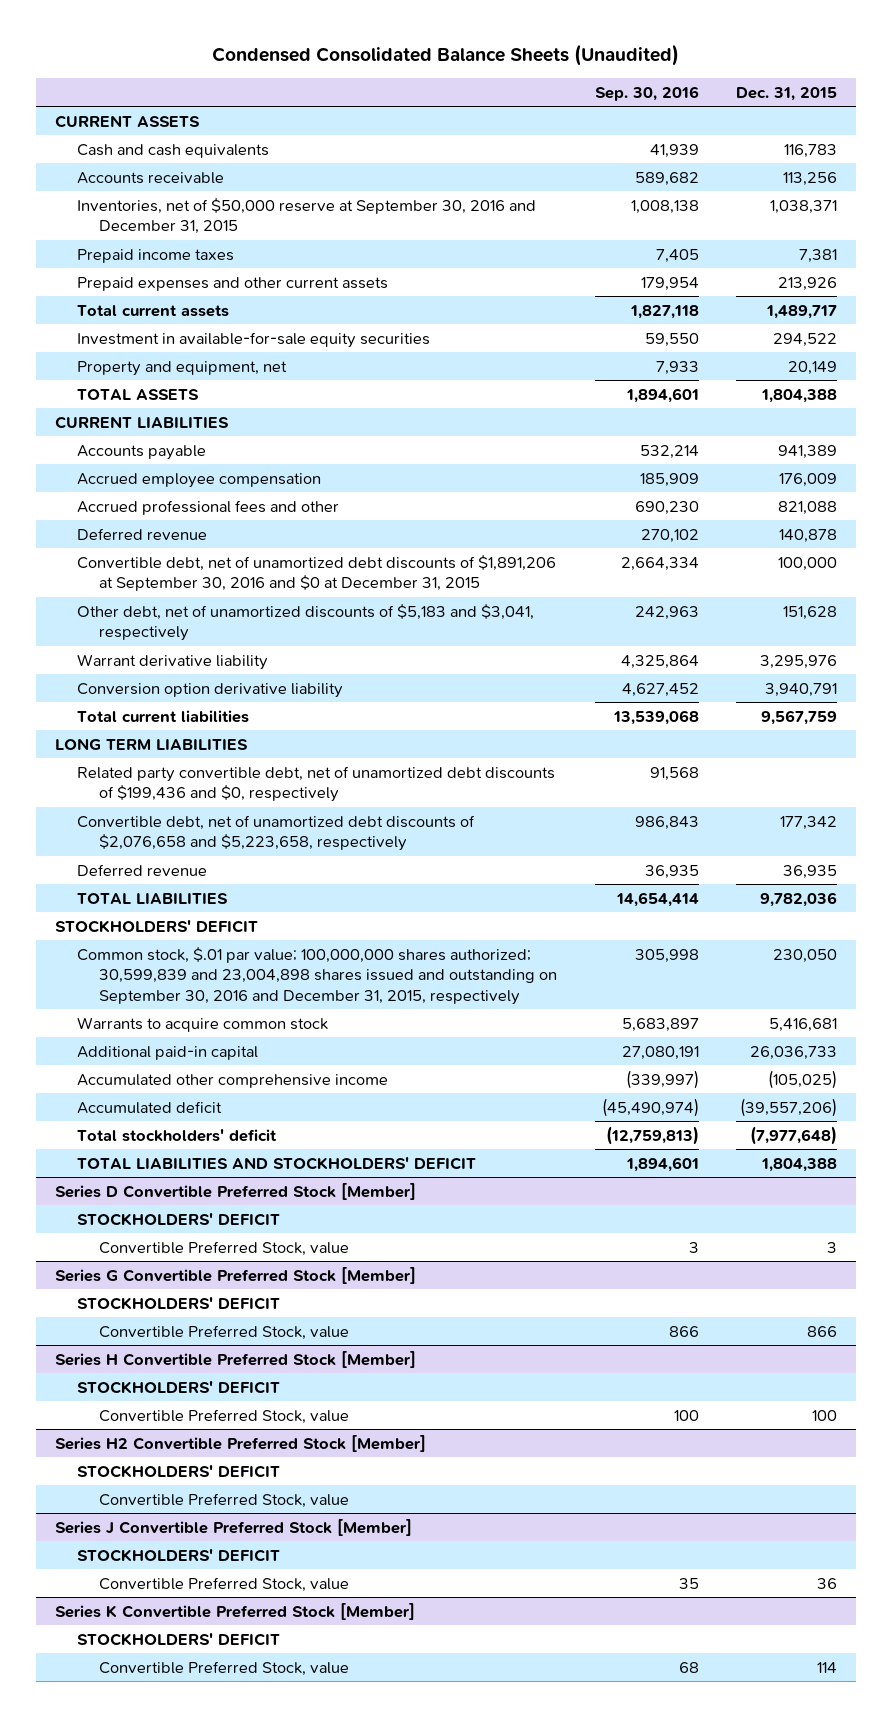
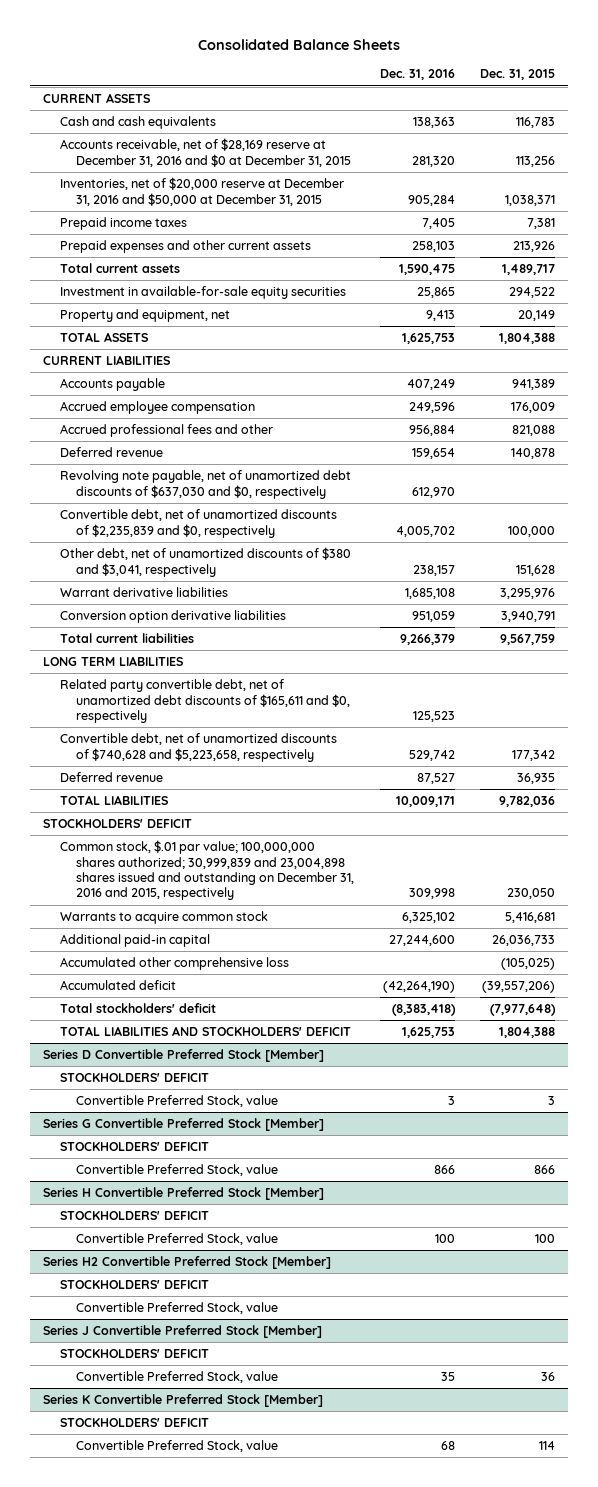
- Condensed Consolidated Balance Sheets (Unaudited)
+ Consolidated Balance Sheets
- | Sep. 30, 2016 | Dec. 31, 2015
+ | Dec. 31, 2016 | Dec. 31, 2015
- Accounts receivable | 589,682 | 113,256
- Inventories, net of $50,000 reserve at September 30, 2016 and December 31, 2015 | 1,008,138 | 1,038,371
+ Accounts receivable, net of $28,169 reserve at December 31, 2016 and $0 at December 31, 2015 | 281,320 | 113,256
+ Inventories, net of $20,000 reserve at December 31, 2016 and $50,000 at December 31, 2015 | 905,284 | 1,038,371
- Convertible debt, net of unamortized debt discounts of $1,891,206 at September 30, 2016 and $0 at December 31, 2015 | 2,664,334 | 100,000
- Other debt, net of unamortized discounts of $5,183 and $3,041, respectively | 242,963 | 151,628
- Warrant derivative liability | 4,325,864 | 3,295,976
- Conversion option derivative liability | 4,627,452 | 3,940,791
+ Revolving note payable, net of unamortized debt discounts of $637,030 and $0, respectively | 612,970 |
+ Convertible debt, net of unamortized discounts of $2,235,839 and $0, respectively | 4,005,702 | 100,000
+ Other debt, net of unamortized discounts of $380 and $3,041, respectively | 238,157 | 151,628
+ Warrant derivative liabilities | 1,685,108 | 3,295,976
+ Conversion option derivative liabilities | 951,059 | 3,940,791
- Related party convertible debt, net of unamortized debt discounts of $199,436 and $0, respectively | 91,568 |
- Convertible debt, net of unamortized debt discounts of $2,076,658 and $5,223,658, respectively | 986,843 | 177,342
+ Related party convertible debt, net of unamortized debt discounts of $165,611 and $0, respectively | 125,523 |
+ Convertible debt, net of unamortized discounts of $740,628 and $5,223,658, respectively | 529,742 | 177,342
- Common stock, $.01 par value; 100,000,000 shares authorized; 30,599,839 and 23,004,898 shares issued and outstanding on September 30, 2016 and December 31, 2015, respectively | 305,998 | 230,050
+ Common stock, $.01 par value; 100,000,000 shares authorized; 30,999,839 and 23,004,898 shares issued and outstanding on December 31, 2016 and 2015, respectively | 309,998 | 230,050
- Accumulated other comprehensive income | (339,997) | (105,025)
+ Accumulated other comprehensive loss | | (105,025)

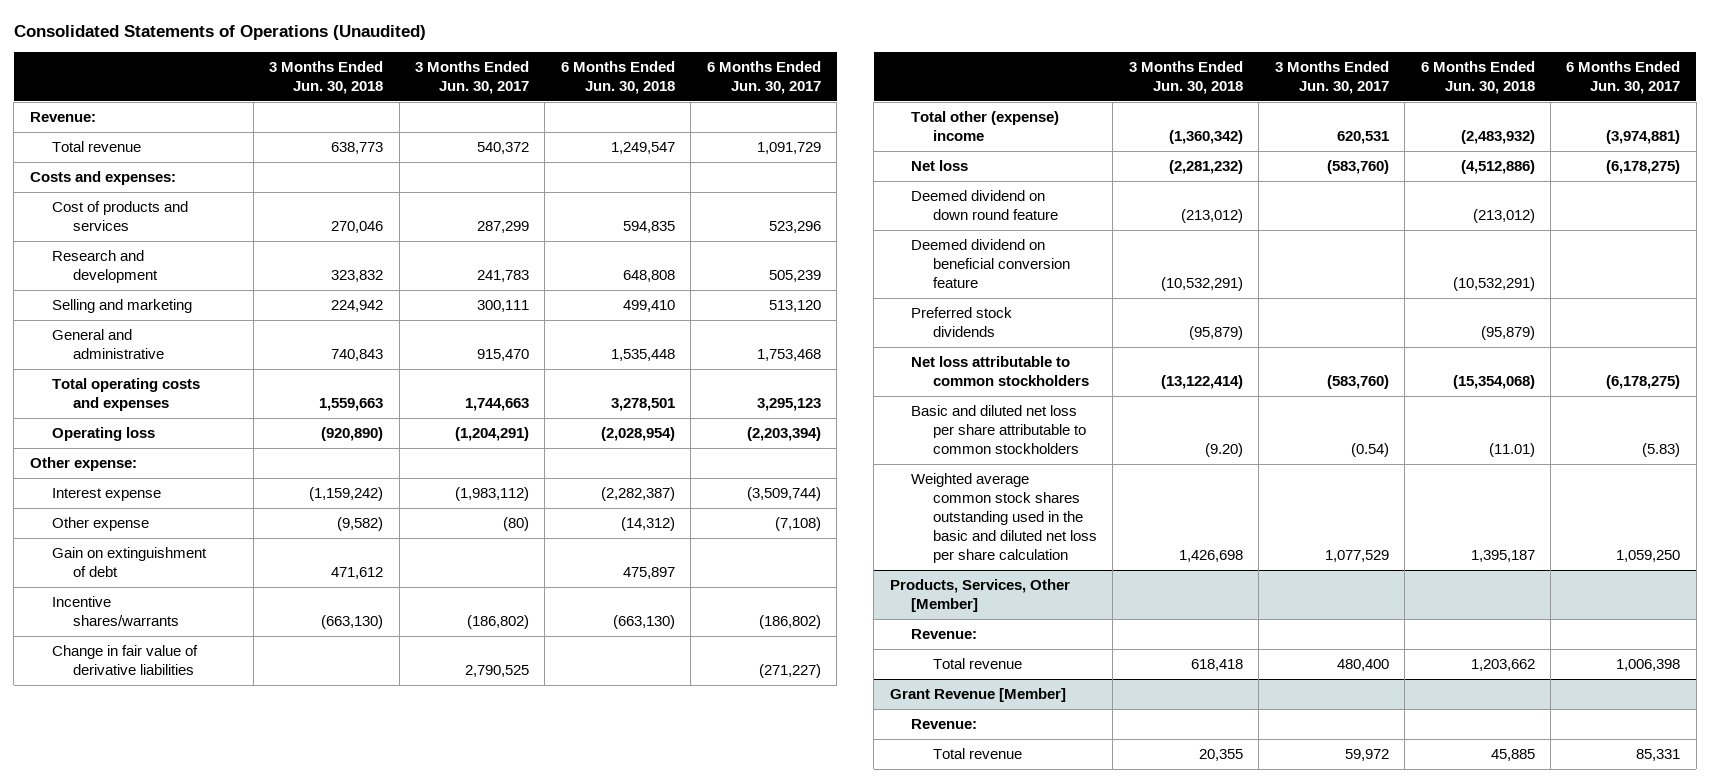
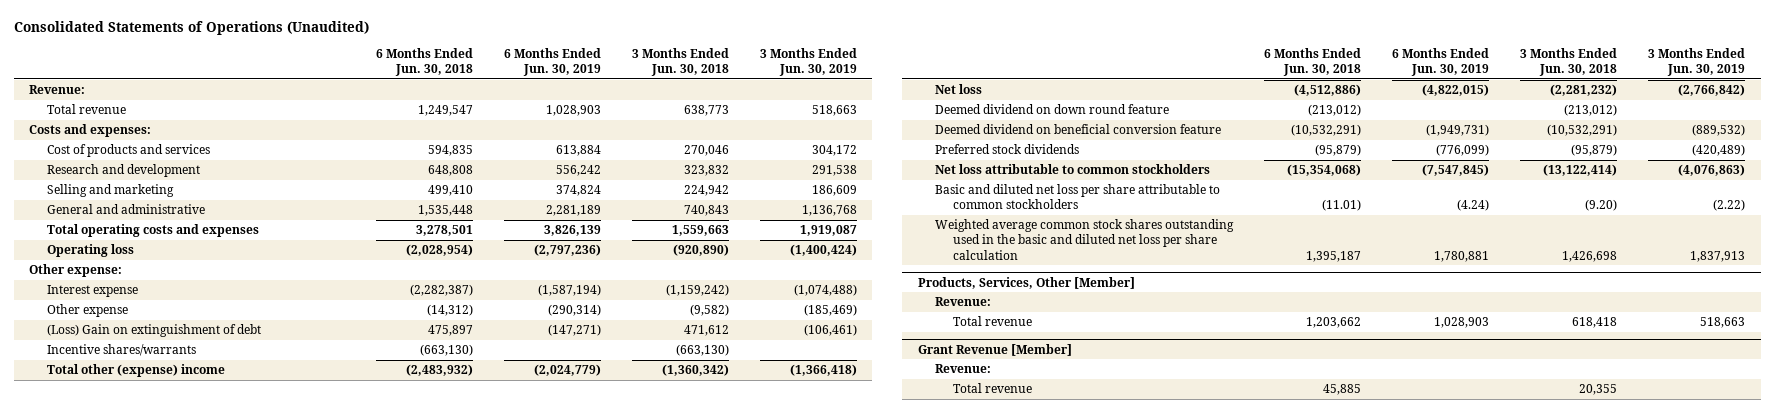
- | 3 Months Ended Jun. 30, 2018 | 3 Months Ended Jun. 30, 2017 | 6 Months Ended Jun. 30, 2018 | 6 Months Ended Jun. 30, 2017
+ | 6 Months Ended Jun. 30, 2018 | 6 Months Ended Jun. 30, 2019 | 3 Months Ended Jun. 30, 2018 | 3 Months Ended Jun. 30, 2019
- Gain on extinguishment of debt | 471,612 | | 475,897 |
+ (Loss) Gain on extinguishment of debt | 475,897 | (147,271) | 471,612 | (106,461)
- Change in fair value of derivative liabilities | | 2,790,525 | | (271,227)

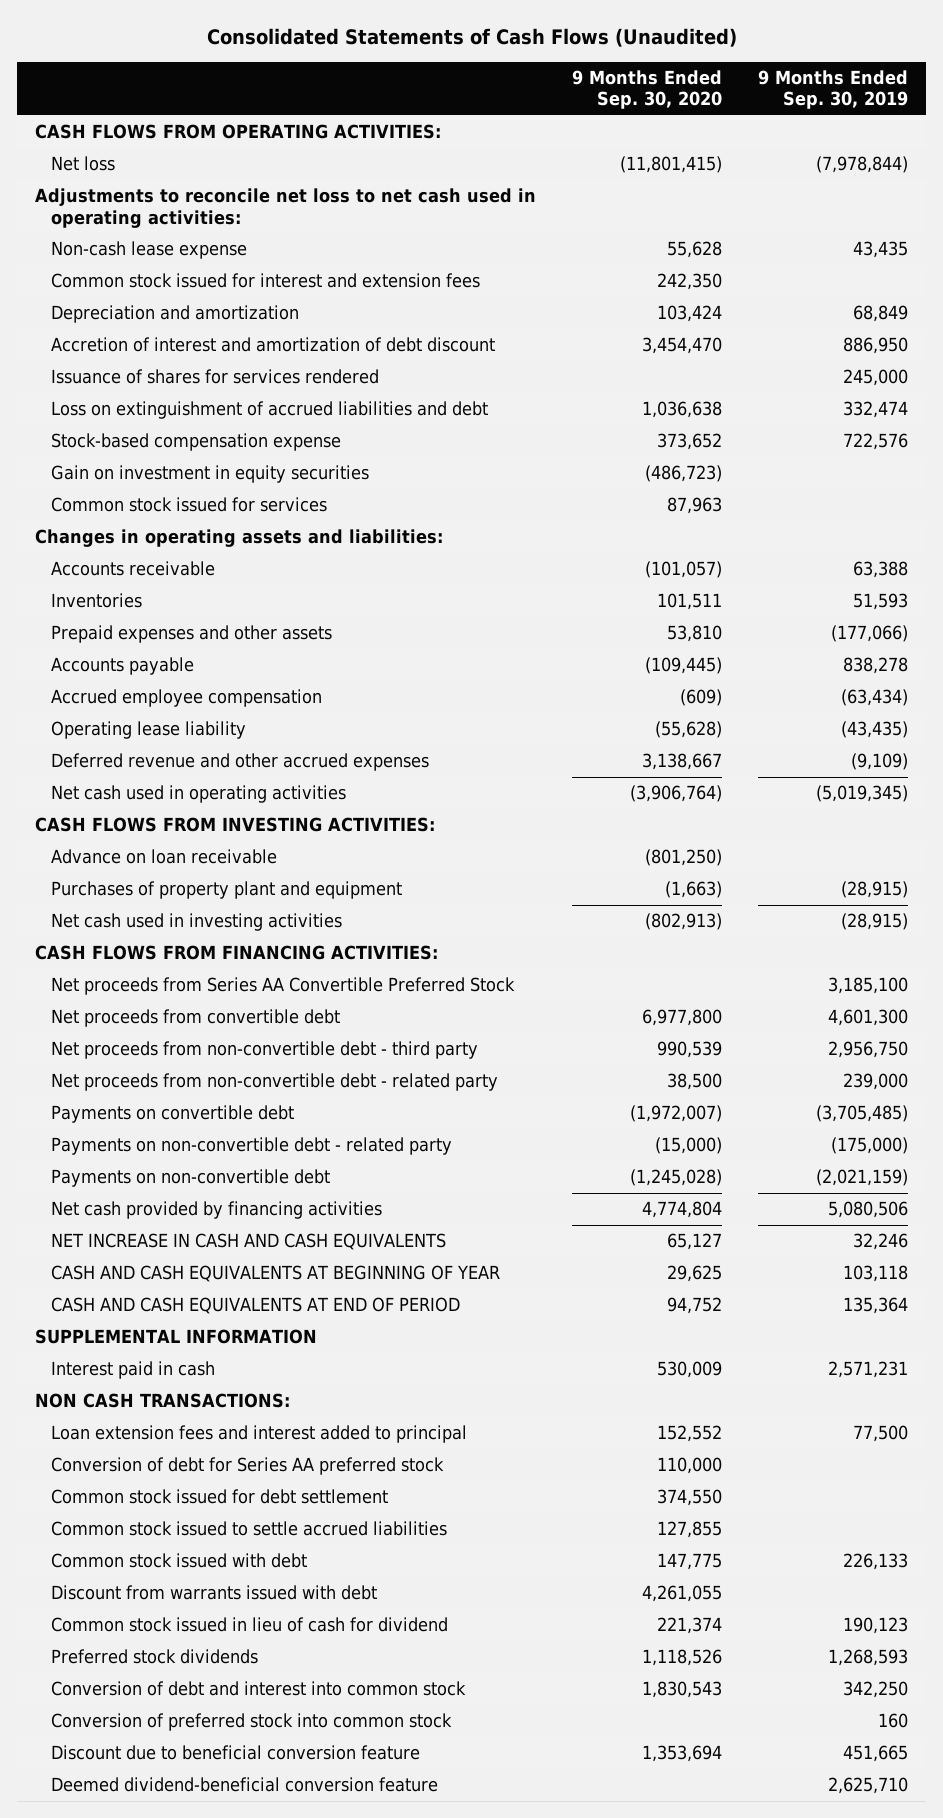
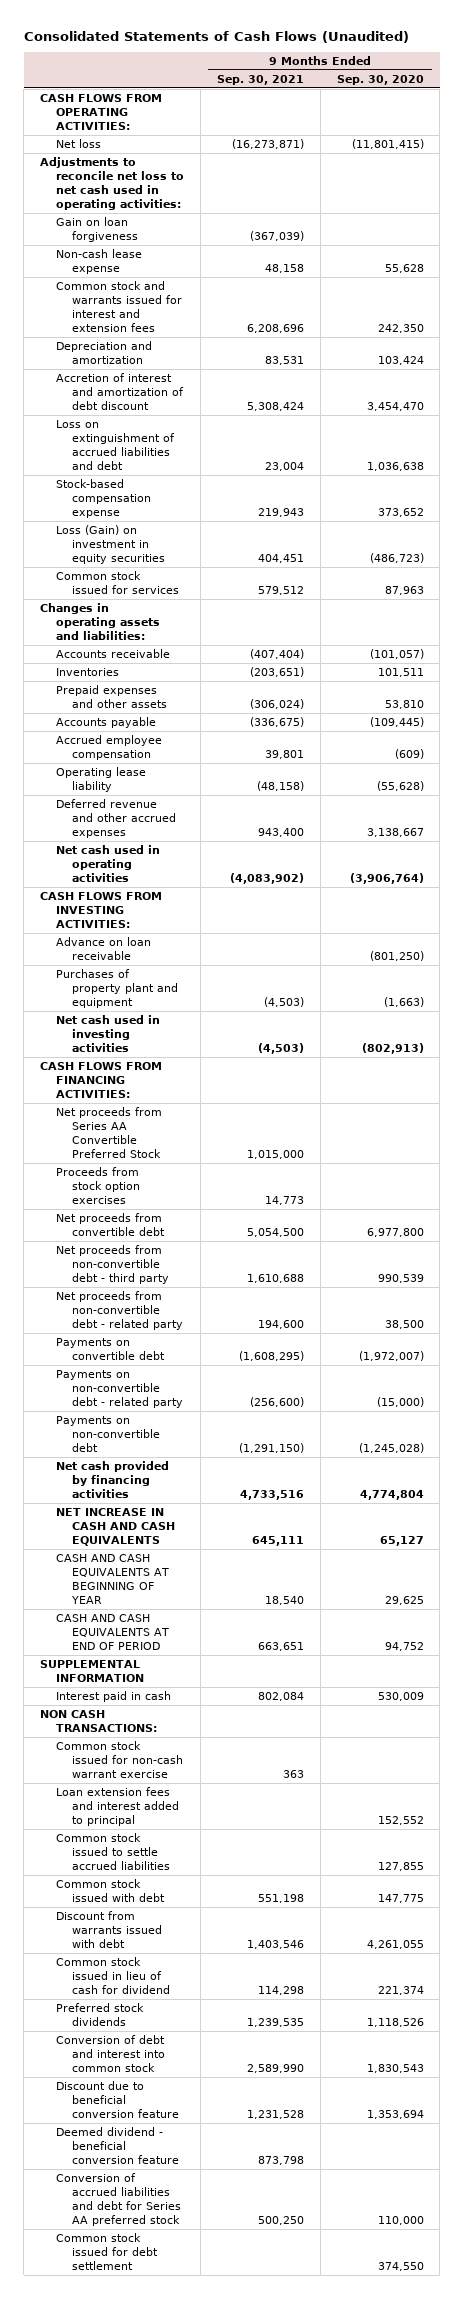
- | 9 Months Ended Sep. 30, 2020 | 9 Months Ended Sep. 30, 2019
+ | 9 Months Ended Sep. 30, 2021 | 9 Months Ended Sep. 30, 2020
+ Gain on loan forgiveness | (367,039) |
- Common stock issued for interest and extension fees | 242,350 |
+ Common stock and warrants issued for interest and extension fees | 6,208,696 | 242,350
- Issuance of shares for services rendered | | 245,000
- Gain on investment in equity securities | (486,723) |
+ Loss (Gain) on investment in equity securities | 404,451 | (486,723)
+ Proceeds from stock option exercises | 14,773 |
+ Common stock issued for non-cash warrant exercise | 363 |
- Conversion of debt for Series AA preferred stock | 110,000 |
- Conversion of preferred stock into common stock | | 160
- Deemed dividend-beneficial conversion feature | | 2,625,710
+ Deemed dividend - beneficial conversion feature | 873,798 |
+ Conversion of accrued liabilities and debt for Series AA preferred stock | 500,250 | 110,000
moved down: Common stock issued for debt settlement | | 374,550

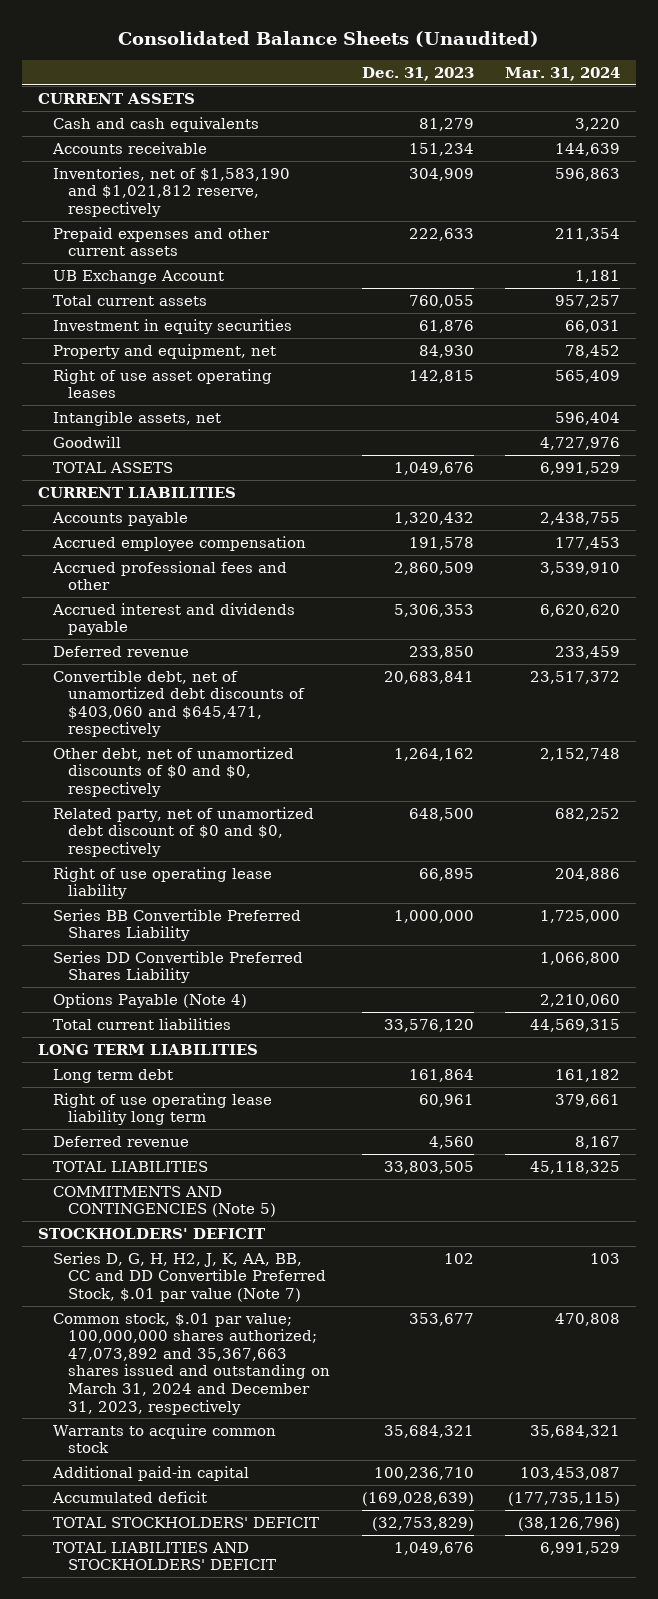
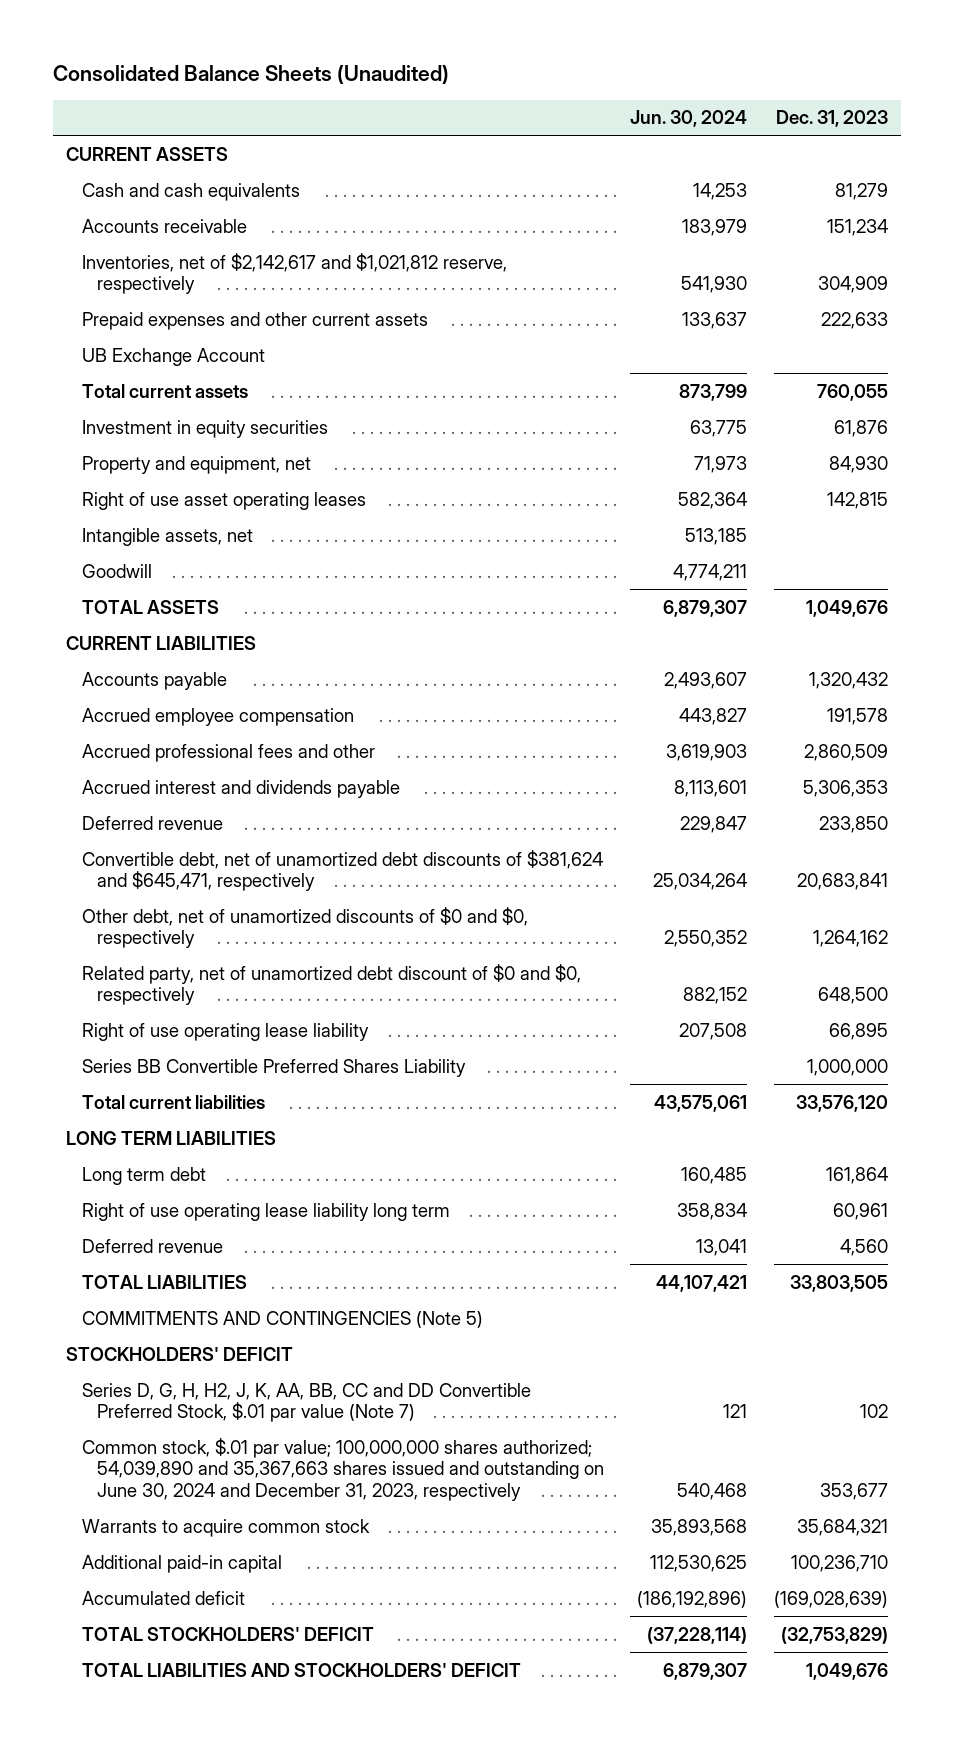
- | Dec. 31, 2023 | Mar. 31, 2024
+ | Jun. 30, 2024 | Dec. 31, 2023
- Inventories, net of $1,583,190 and $1,021,812 reserve, respectively | 304,909 | 596,863
+ Inventories, net of $2,142,617 and $1,021,812 reserve, respectively | 541,930 | 304,909
- Convertible debt, net of unamortized debt discounts of $403,060 and $645,471, respectively | 20,683,841 | 23,517,372
+ Convertible debt, net of unamortized debt discounts of $381,624 and $645,471, respectively | 25,034,264 | 20,683,841
- Series DD Convertible Preferred Shares Liability | | 1,066,800
- Options Payable (Note 4) | | 2,210,060
- Common stock, $.01 par value; 100,000,000 shares authorized; 47,073,892 and 35,367,663 shares issued and outstanding on March 31, 2024 and December 31, 2023, respectively | 353,677 | 470,808
+ Common stock, $.01 par value; 100,000,000 shares authorized; 54,039,890 and 35,367,663 shares issued and outstanding on June 30, 2024 and December 31, 2023, respectively | 540,468 | 353,677

